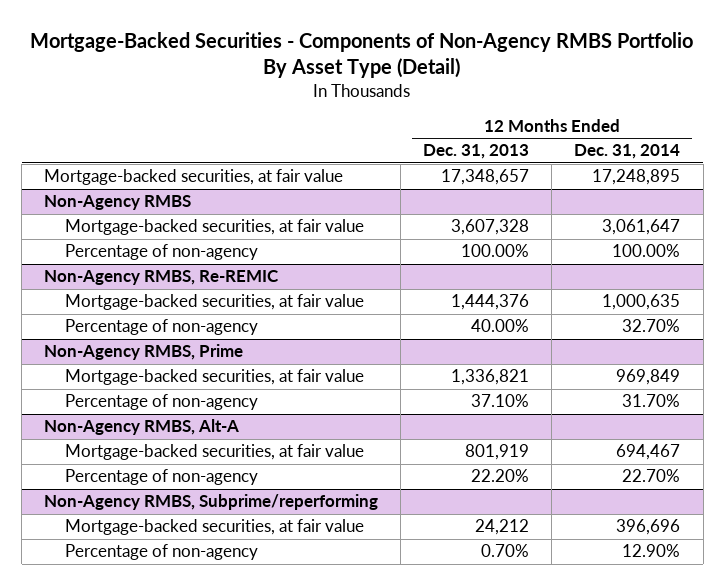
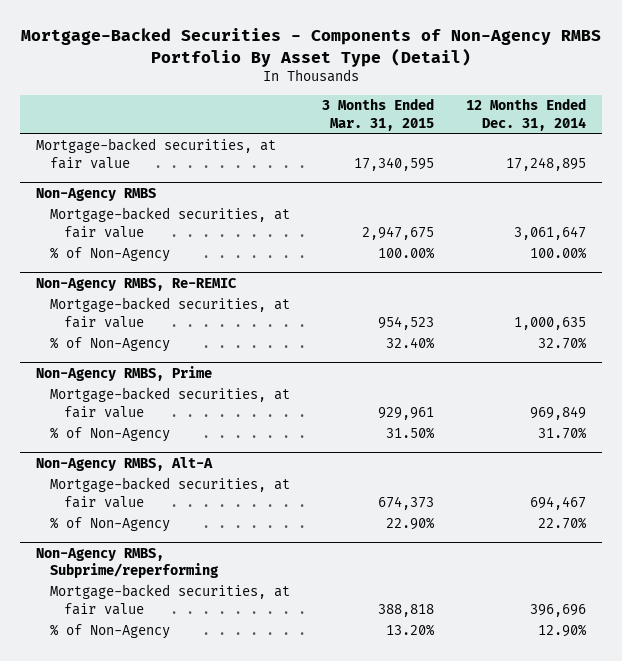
- | 12 Months Ended Dec. 31, 2013 | 12 Months Ended Dec. 31, 2014
+ | 3 Months Ended Mar. 31, 2015 | 12 Months Ended Dec. 31, 2014
@ Non-Agency RMBS
- Percentage of non-agency | 100.00% | 100.00%
+ % of Non-Agency | 100.00% | 100.00%
@ Non-Agency RMBS, Re-REMIC
- Percentage of non-agency | 40.00% | 32.70%
+ % of Non-Agency | 32.40% | 32.70%
@ Non-Agency RMBS, Prime
- Percentage of non-agency | 37.10% | 31.70%
+ % of Non-Agency | 31.50% | 31.70%
@ Non-Agency RMBS, Alt-A
- Percentage of non-agency | 22.20% | 22.70%
+ % of Non-Agency | 22.90% | 22.70%
@ Non-Agency RMBS, Subprime/reperforming
- Percentage of non-agency | 0.70% | 12.90%
+ % of Non-Agency | 13.20% | 12.90%

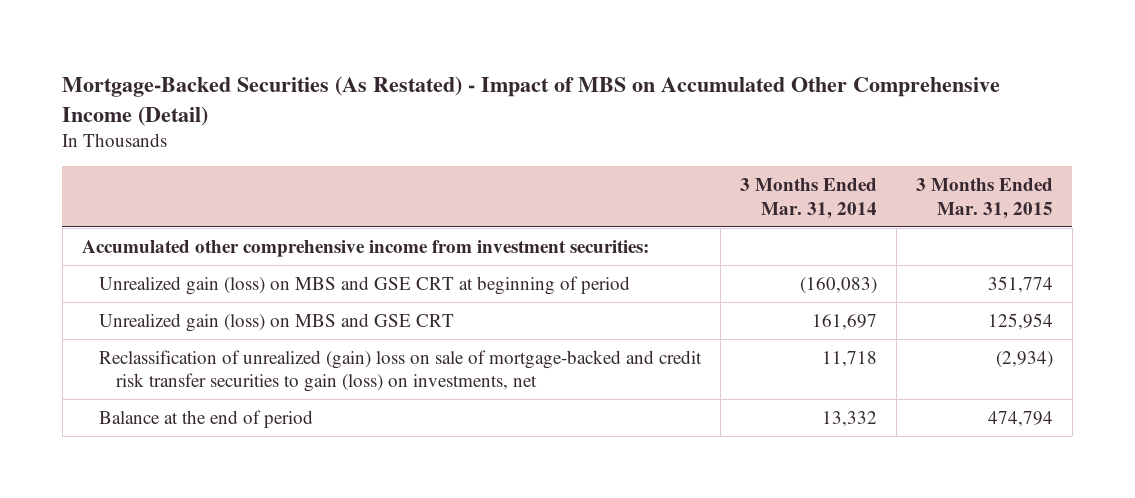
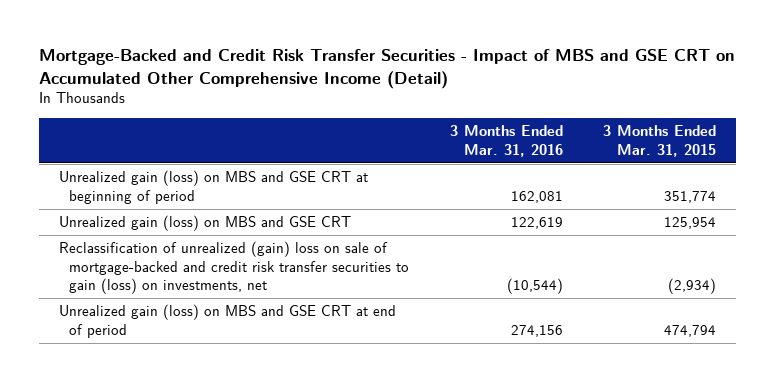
- Mortgage-Backed Securities (As Restated) - Impact of MBS on Accumulated Other Comprehensive Income (Detail)
+ Mortgage-Backed and Credit Risk Transfer Securities - Impact of MBS and GSE CRT on Accumulated Other Comprehensive Income (Detail)
- | 3 Months Ended Mar. 31, 2014 | 3 Months Ended Mar. 31, 2015
+ | 3 Months Ended Mar. 31, 2016 | 3 Months Ended Mar. 31, 2015
- Accumulated other comprehensive income from investment securities:
- Balance at the end of period | 13,332 | 474,794
+ Unrealized gain (loss) on MBS and GSE CRT at end of period | 274,156 | 474,794

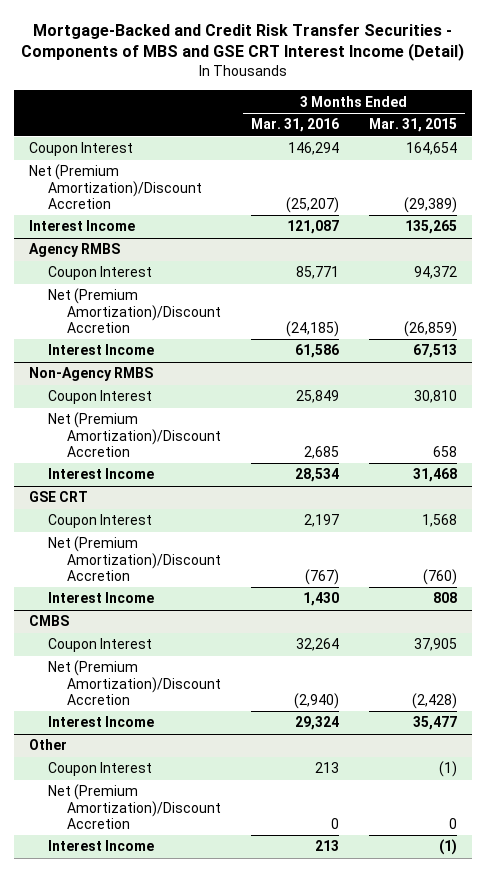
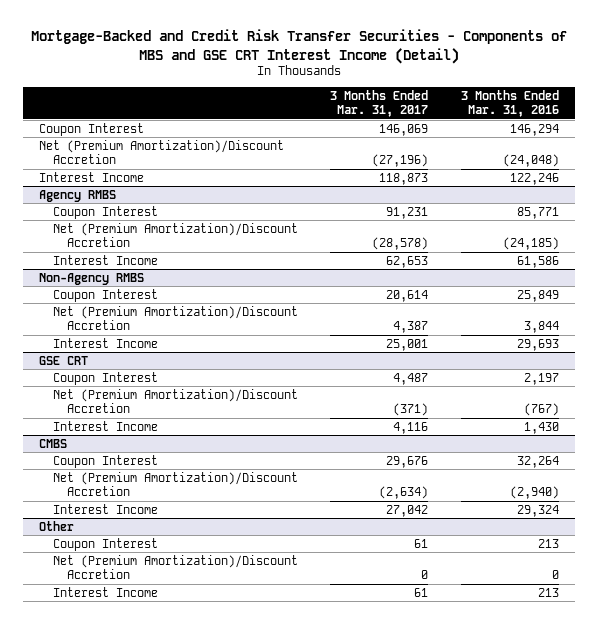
- | 3 Months Ended Mar. 31, 2016 | 3 Months Ended Mar. 31, 2015
+ | 3 Months Ended Mar. 31, 2017 | 3 Months Ended Mar. 31, 2016
- Net (Premium Amortization)/Discount Accretion | (25,207) | (29,389)
- Interest Income | 121,087 | 135,265
+ Net (Premium Amortization)/Discount Accretion | (27,196) | (24,048)
+ Interest Income | 118,873 | 122,246
@ Non-Agency RMBS
- Net (Premium Amortization)/Discount Accretion | 2,685 | 658
- Interest Income | 28,534 | 31,468
+ Net (Premium Amortization)/Discount Accretion | 4,387 | 3,844
+ Interest Income | 25,001 | 29,693

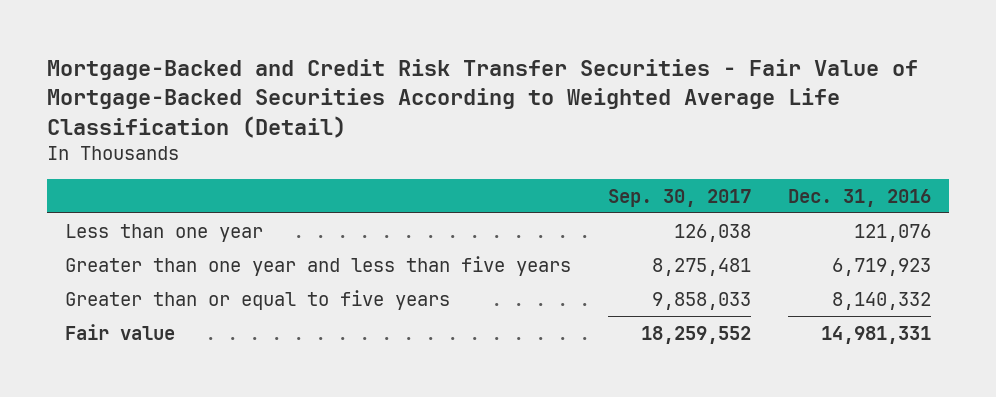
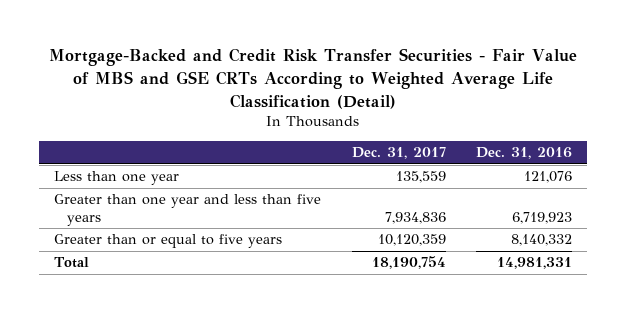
- Mortgage-Backed and Credit Risk Transfer Securities - Fair Value of Mortgage-Backed Securities According to Weighted Average Life Classification (Detail)
+ Mortgage-Backed and Credit Risk Transfer Securities - Fair Value of MBS and GSE CRTs According to Weighted Average Life Classification (Detail)
- | Sep. 30, 2017 | Dec. 31, 2016
+ | Dec. 31, 2017 | Dec. 31, 2016
- Fair value | 18,259,552 | 14,981,331
+ Total | 18,190,754 | 14,981,331

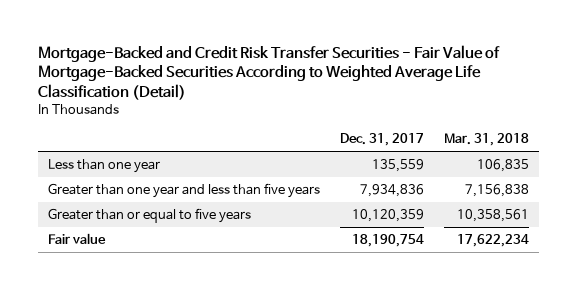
- Mortgage-Backed and Credit Risk Transfer Securities - Fair Value of MBS and GSE CRTs According to Weighted Average Life Classification (Detail)
+ Mortgage-Backed and Credit Risk Transfer Securities - Fair Value of Mortgage-Backed Securities According to Weighted Average Life Classification (Detail)
- | Dec. 31, 2017 | Dec. 31, 2016
+ | Dec. 31, 2017 | Mar. 31, 2018
- Total | 18,190,754 | 14,981,331
+ Fair value | 18,190,754 | 17,622,234

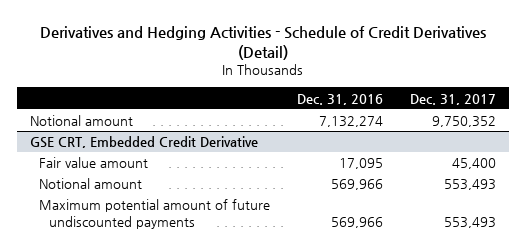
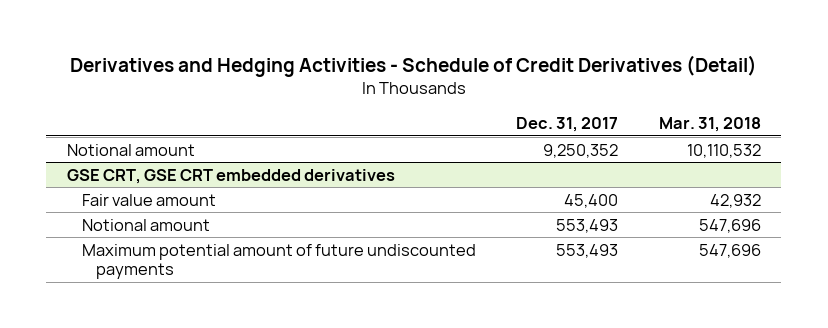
- | Dec. 31, 2016 | Dec. 31, 2017
+ | Dec. 31, 2017 | Mar. 31, 2018
- Notional amount | 7,132,274 | 9,750,352
- GSE CRT, Embedded Credit Derivative
+ Notional amount | 9,250,352 | 10,110,532
+ GSE CRT, GSE CRT embedded derivatives

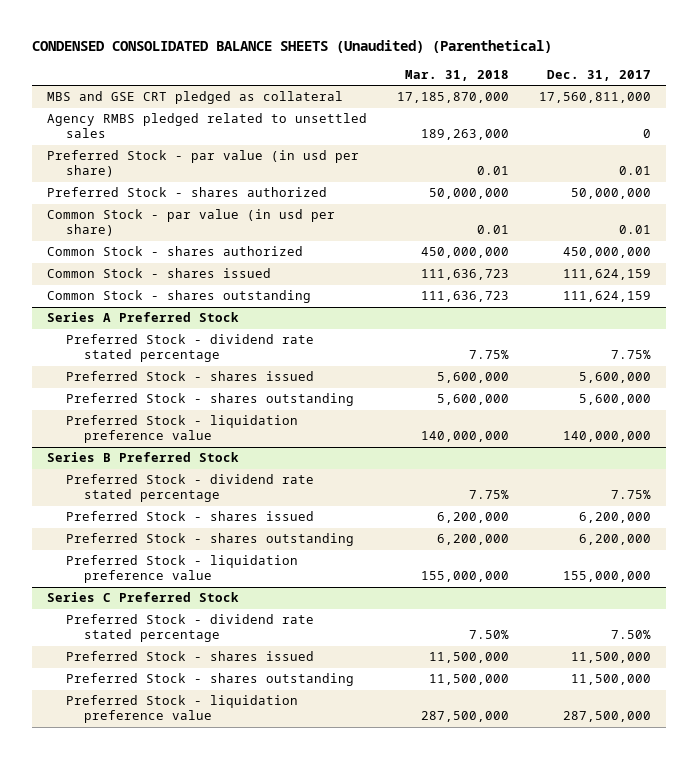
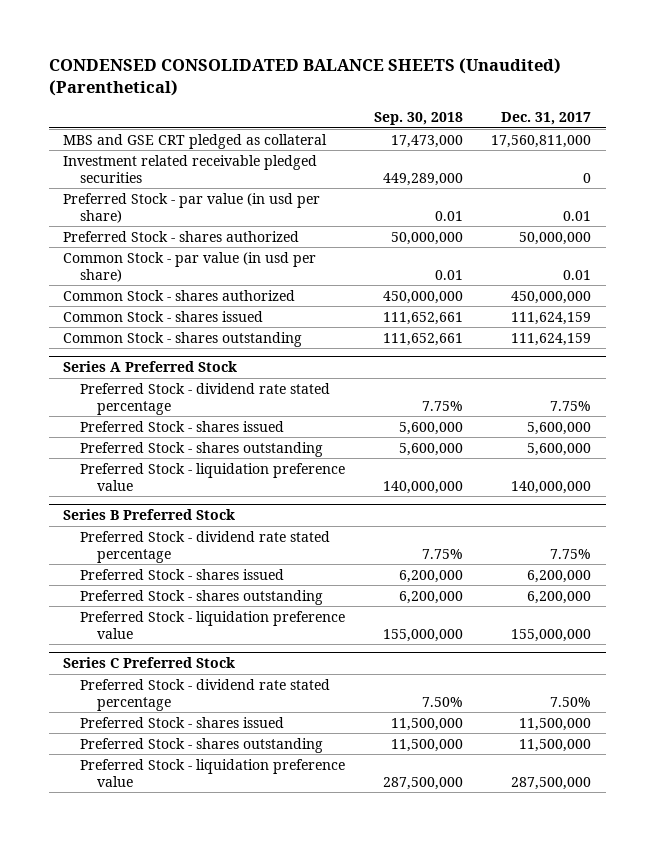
- | Mar. 31, 2018 | Dec. 31, 2017
+ | Sep. 30, 2018 | Dec. 31, 2017
- Agency RMBS pledged related to unsettled sales | 189,263,000 | 0
+ Investment related receivable pledged securities | 449,289,000 | 0

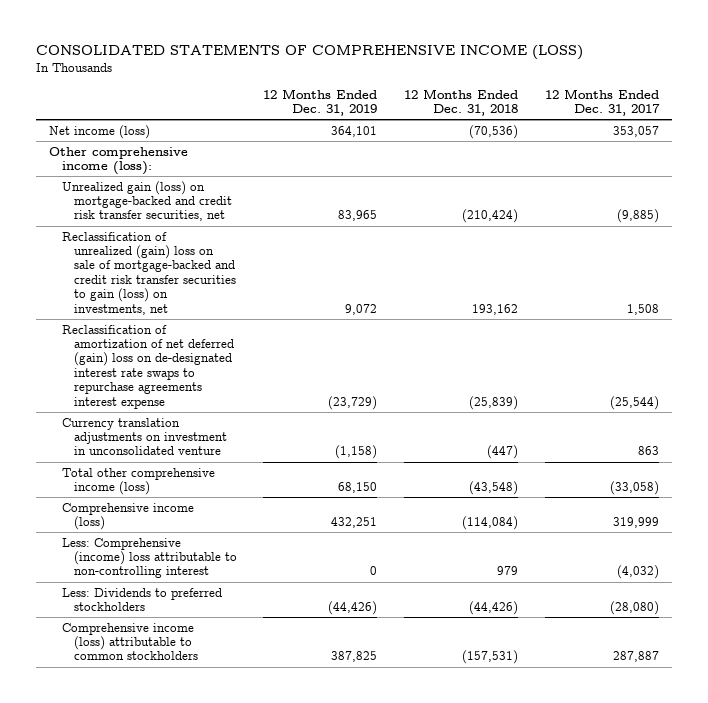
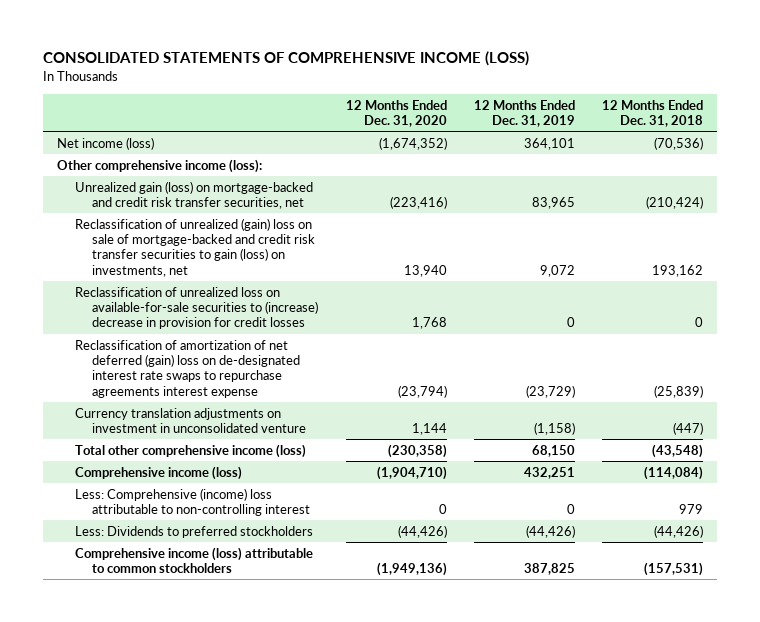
- | 12 Months Ended Dec. 31, 2019 | 12 Months Ended Dec. 31, 2018 | 12 Months Ended Dec. 31, 2017
+ | 12 Months Ended Dec. 31, 2020 | 12 Months Ended Dec. 31, 2019 | 12 Months Ended Dec. 31, 2018
+ Reclassification of unrealized loss on available-for-sale securities to (increase) decrease in provision for credit losses | 1,768 | 0 | 0

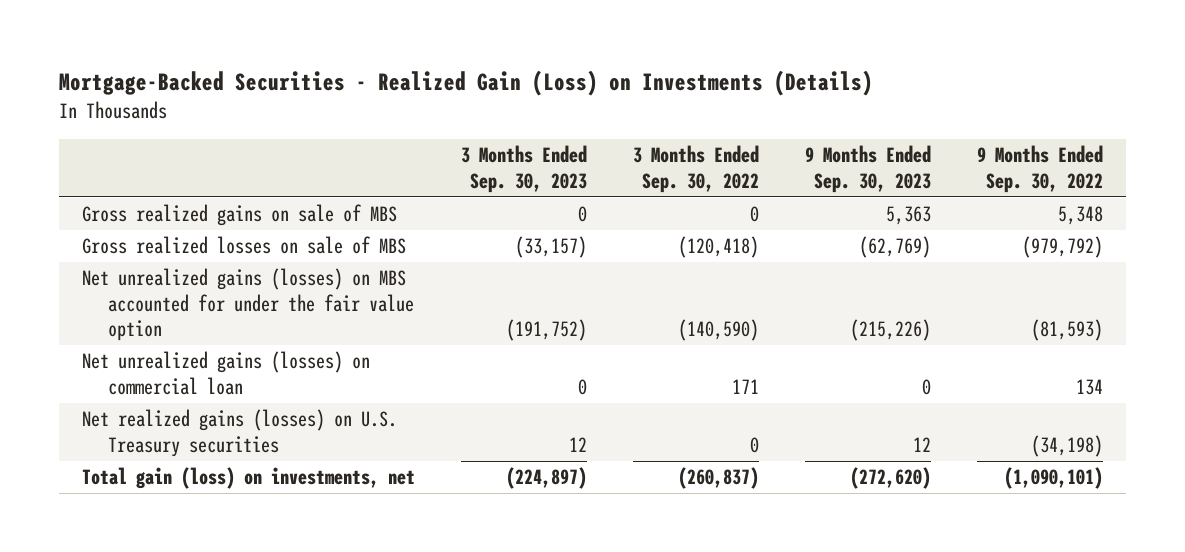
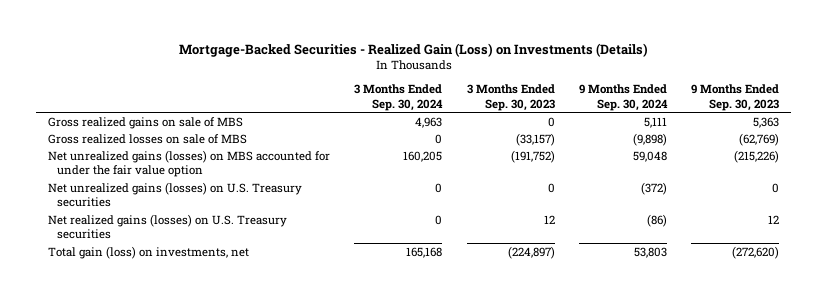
- | 3 Months Ended Sep. 30, 2023 | 3 Months Ended Sep. 30, 2022 | 9 Months Ended Sep. 30, 2023 | 9 Months Ended Sep. 30, 2022
+ | 3 Months Ended Sep. 30, 2024 | 3 Months Ended Sep. 30, 2023 | 9 Months Ended Sep. 30, 2024 | 9 Months Ended Sep. 30, 2023
- Net unrealized gains (losses) on commercial loan | 0 | 171 | 0 | 134
+ Net unrealized gains (losses) on U.S. Treasury securities | 0 | 0 | (372) | 0

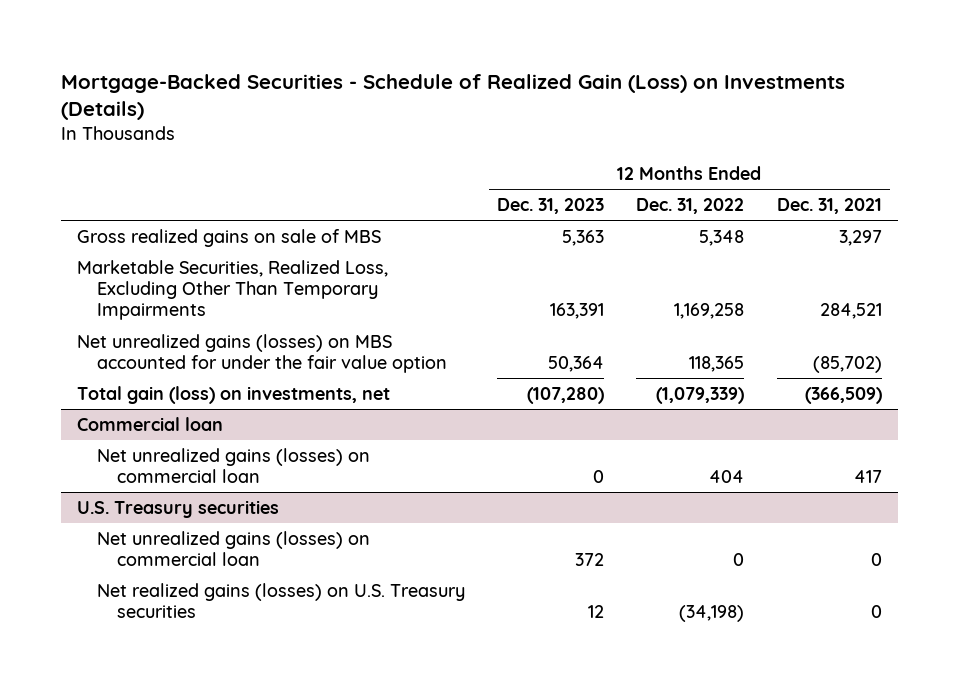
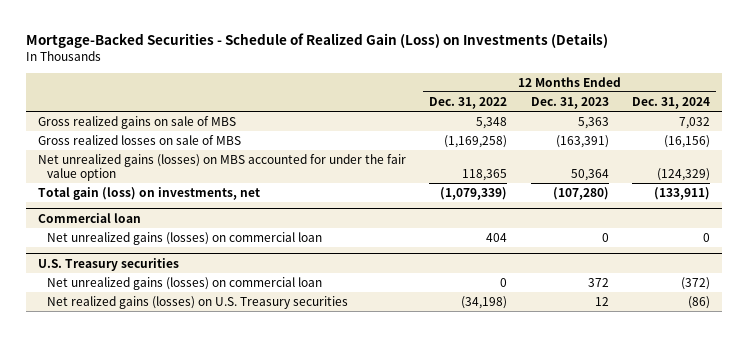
- | 12 Months Ended Dec. 31, 2023 | 12 Months Ended Dec. 31, 2022 | 12 Months Ended Dec. 31, 2021
+ | 12 Months Ended Dec. 31, 2022 | 12 Months Ended Dec. 31, 2023 | 12 Months Ended Dec. 31, 2024
- Marketable Securities, Realized Loss, Excluding Other Than Temporary Impairments | 163,391 | 1,169,258 | 284,521
+ Gross realized losses on sale of MBS | (1,169,258) | (163,391) | (16,156)

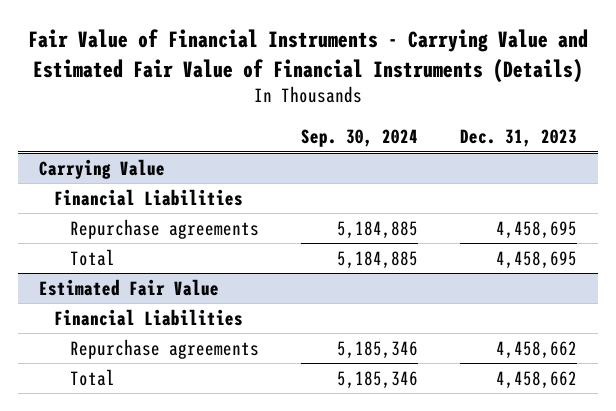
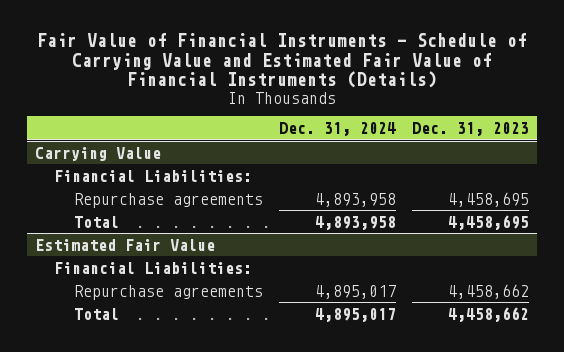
- Fair Value of Financial Instruments - Carrying Value and Estimated Fair Value of Financial Instruments (Details)
+ Fair Value of Financial Instruments - Schedule of Carrying Value and Estimated Fair Value of Financial Instruments (Details)
- | Sep. 30, 2024 | Dec. 31, 2023
+ | Dec. 31, 2024 | Dec. 31, 2023
@ Carrying Value
- Financial Liabilities
+ Financial Liabilities:
@ Estimated Fair Value
- Financial Liabilities
+ Financial Liabilities:

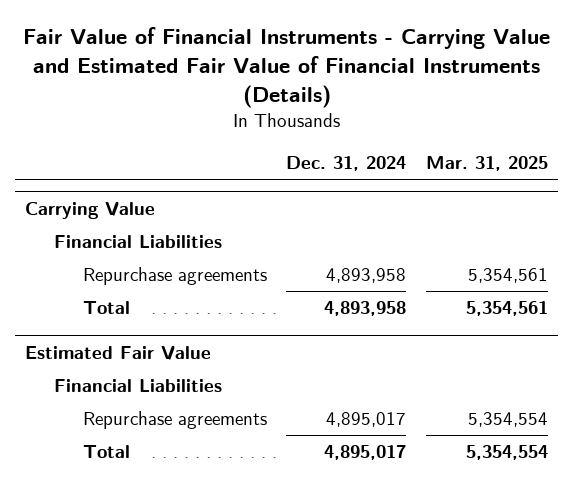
- Fair Value of Financial Instruments - Schedule of Carrying Value and Estimated Fair Value of Financial Instruments (Details)
+ Fair Value of Financial Instruments - Carrying Value and Estimated Fair Value of Financial Instruments (Details)
- | Dec. 31, 2024 | Dec. 31, 2023
+ | Dec. 31, 2024 | Mar. 31, 2025
@ Carrying Value
- Financial Liabilities:
+ Financial Liabilities
@ Estimated Fair Value
- Financial Liabilities:
+ Financial Liabilities

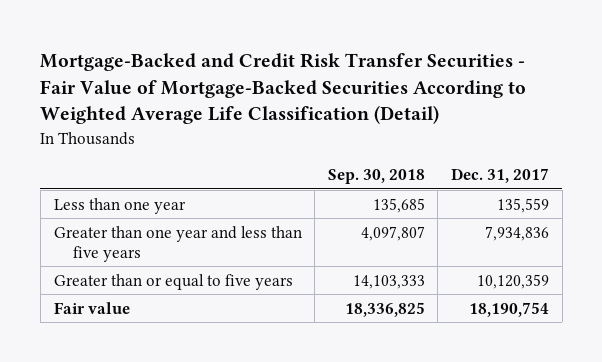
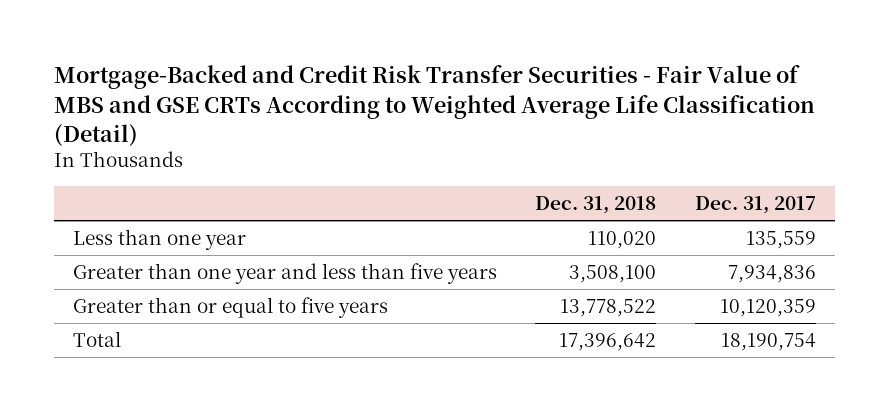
- Mortgage-Backed and Credit Risk Transfer Securities - Fair Value of Mortgage-Backed Securities According to Weighted Average Life Classification (Detail)
+ Mortgage-Backed and Credit Risk Transfer Securities - Fair Value of MBS and GSE CRTs According to Weighted Average Life Classification (Detail)
- | Sep. 30, 2018 | Dec. 31, 2017
+ | Dec. 31, 2018 | Dec. 31, 2017
- Fair value | 18,336,825 | 18,190,754
+ Total | 17,396,642 | 18,190,754

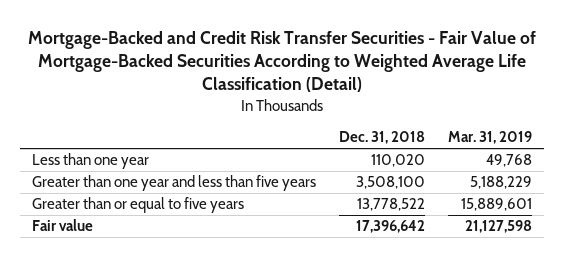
- Mortgage-Backed and Credit Risk Transfer Securities - Fair Value of MBS and GSE CRTs According to Weighted Average Life Classification (Detail)
+ Mortgage-Backed and Credit Risk Transfer Securities - Fair Value of Mortgage-Backed Securities According to Weighted Average Life Classification (Detail)
- | Dec. 31, 2018 | Dec. 31, 2017
+ | Dec. 31, 2018 | Mar. 31, 2019
- Total | 17,396,642 | 18,190,754
+ Fair value | 17,396,642 | 21,127,598

